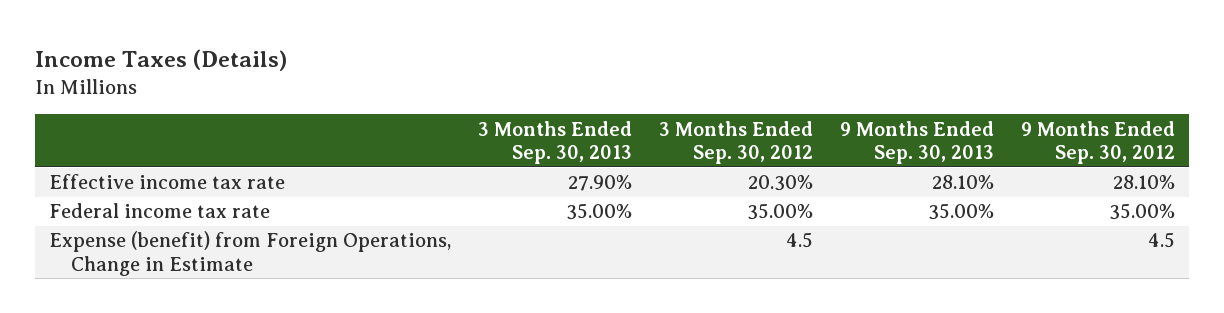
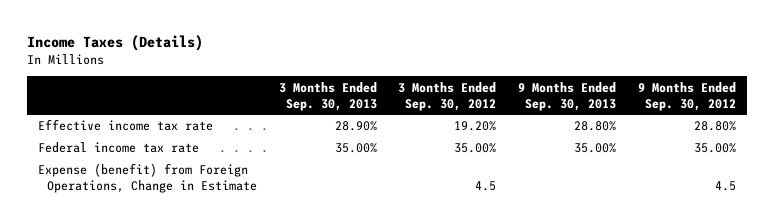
- Effective income tax rate | 27.90% | 20.30% | 28.10% | 28.10%
+ Effective income tax rate | 28.90% | 19.20% | 28.80% | 28.80%

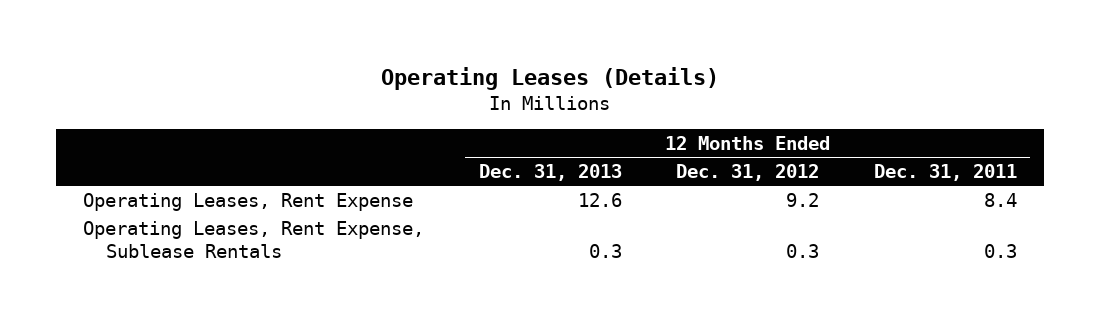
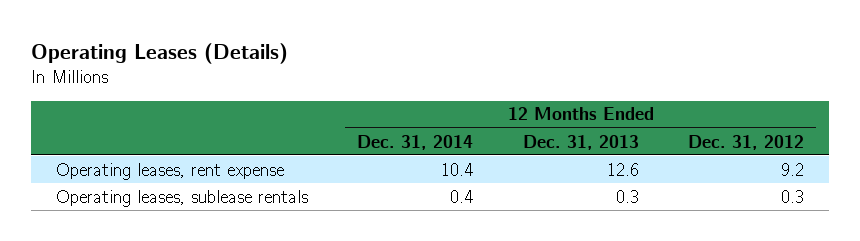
- | 12 Months Ended Dec. 31, 2013 | 12 Months Ended Dec. 31, 2012 | 12 Months Ended Dec. 31, 2011
+ | 12 Months Ended Dec. 31, 2014 | 12 Months Ended Dec. 31, 2013 | 12 Months Ended Dec. 31, 2012
- Operating Leases, Rent Expense | 12.6 | 9.2 | 8.4
- Operating Leases, Rent Expense, Sublease Rentals | 0.3 | 0.3 | 0.3
+ Operating leases, rent expense | 10.4 | 12.6 | 9.2
+ Operating leases, sublease rentals | 0.4 | 0.3 | 0.3

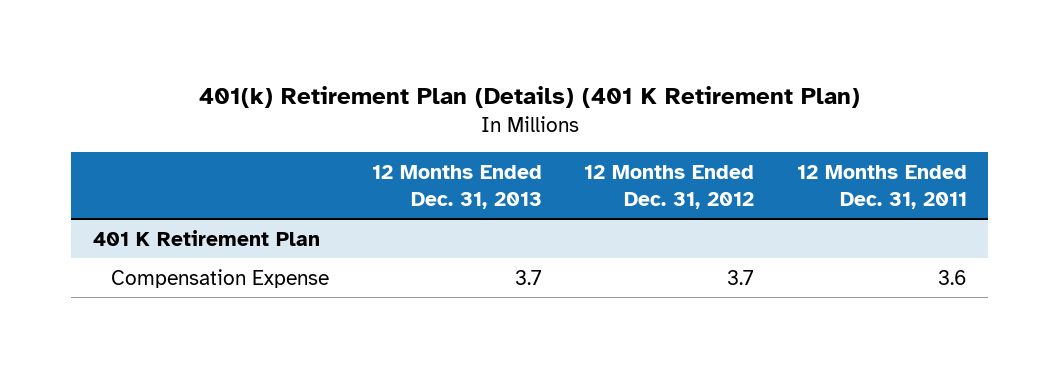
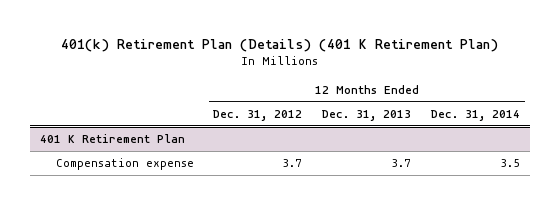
- | 12 Months Ended Dec. 31, 2013 | 12 Months Ended Dec. 31, 2012 | 12 Months Ended Dec. 31, 2011
+ | 12 Months Ended Dec. 31, 2012 | 12 Months Ended Dec. 31, 2013 | 12 Months Ended Dec. 31, 2014
@ 401 K Retirement Plan
- Compensation Expense | 3.7 | 3.7 | 3.6
+ Compensation expense | 3.7 | 3.7 | 3.5

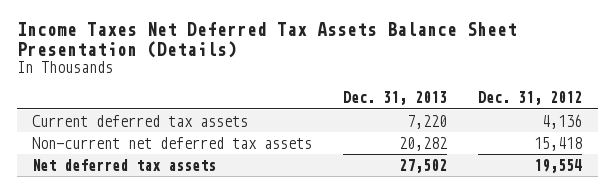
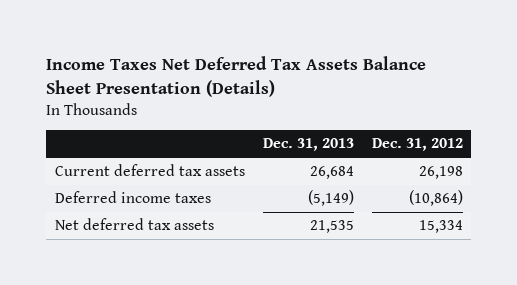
- Current deferred tax assets | 7,220 | 4,136
- Non-current net deferred tax assets | 20,282 | 15,418
- Net deferred tax assets | 27,502 | 19,554
+ Current deferred tax assets | 26,684 | 26,198
+ Deferred income taxes | (5,149) | (10,864)
+ Net deferred tax assets | 21,535 | 15,334

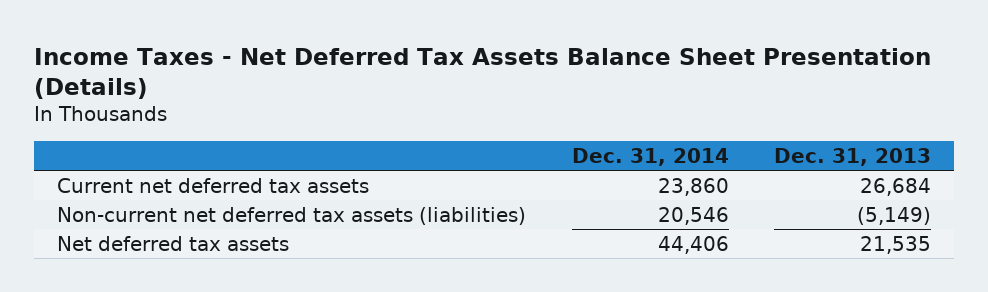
- Income Taxes Net Deferred Tax Assets Balance Sheet Presentation (Details)
+ Income Taxes - Net Deferred Tax Assets Balance Sheet Presentation (Details)
- | Dec. 31, 2013 | Dec. 31, 2012
+ | Dec. 31, 2014 | Dec. 31, 2013
- Current deferred tax assets | 26,684 | 26,198
- Deferred income taxes | (5,149) | (10,864)
+ Current net deferred tax assets | 23,860 | 26,684
+ Non-current net deferred tax assets (liabilities) | 20,546 | (5,149)

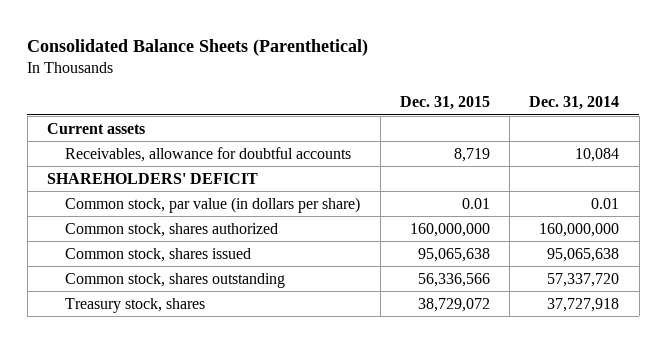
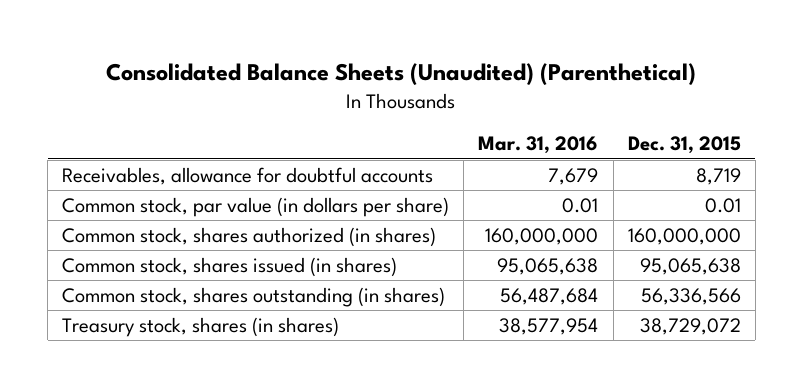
- Consolidated Balance Sheets (Parenthetical)
+ Consolidated Balance Sheets (Unaudited) (Parenthetical)
- | Dec. 31, 2015 | Dec. 31, 2014
+ | Mar. 31, 2016 | Dec. 31, 2015
- Current assets
- SHAREHOLDERS' DEFICIT
- Common stock, shares authorized | 160,000,000 | 160,000,000
- Common stock, shares issued | 95,065,638 | 95,065,638
- Common stock, shares outstanding | 56,336,566 | 57,337,720
- Treasury stock, shares | 38,729,072 | 37,727,918
+ Common stock, shares authorized (in shares) | 160,000,000 | 160,000,000
+ Common stock, shares issued (in shares) | 95,065,638 | 95,065,638
+ Common stock, shares outstanding (in shares) | 56,487,684 | 56,336,566
+ Treasury stock, shares (in shares) | 38,577,954 | 38,729,072

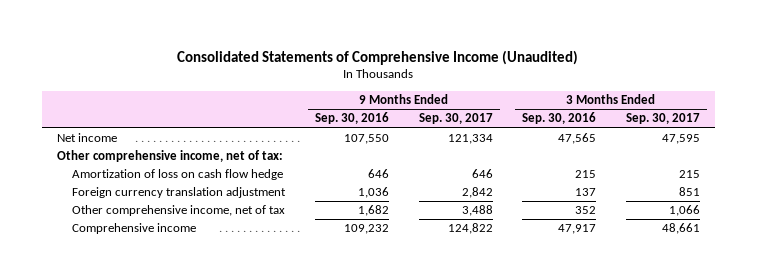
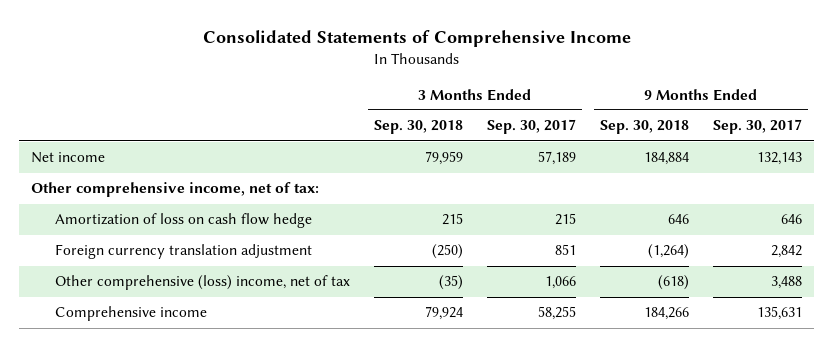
- Consolidated Statements of Comprehensive Income (Unaudited)
+ Consolidated Statements of Comprehensive Income
- | 9 Months Ended Sep. 30, 2016 | 9 Months Ended Sep. 30, 2017 | 3 Months Ended Sep. 30, 2016 | 3 Months Ended Sep. 30, 2017
+ | 3 Months Ended Sep. 30, 2018 | 3 Months Ended Sep. 30, 2017 | 9 Months Ended Sep. 30, 2018 | 9 Months Ended Sep. 30, 2017
- Net income | 107,550 | 121,334 | 47,565 | 47,595
+ Net income | 79,959 | 57,189 | 184,884 | 132,143
- Other comprehensive income, net of tax | 1,682 | 3,488 | 352 | 1,066
- Comprehensive income | 109,232 | 124,822 | 47,917 | 48,661
+ Other comprehensive (loss) income, net of tax | (35) | 1,066 | (618) | 3,488
+ Comprehensive income | 79,924 | 58,255 | 184,266 | 135,631

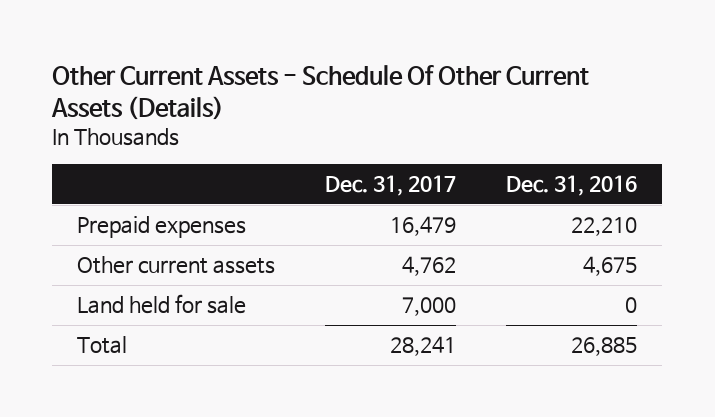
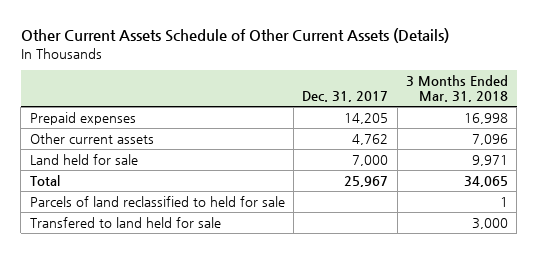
- Other Current Assets - Schedule Of Other Current Assets (Details)
+ Other Current Assets Schedule of Other Current Assets (Details)
- | Dec. 31, 2017 | Dec. 31, 2016
+ | Dec. 31, 2017 | 3 Months Ended Mar. 31, 2018
- Prepaid expenses | 16,479 | 22,210
+ Prepaid expenses | 14,205 | 16,998
- Total | 28,241 | 26,885
+ Total | 25,967 | 34,065
+ Parcels of land reclassified to held for sale | | 1
+ Transfered to land held for sale | | 3,000

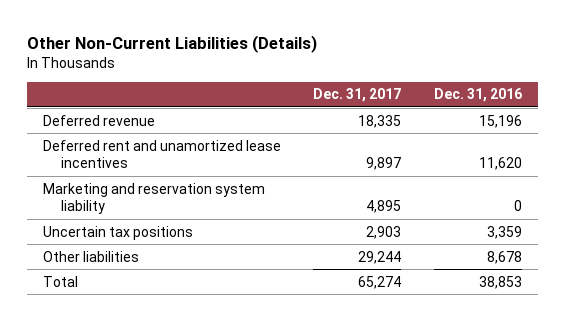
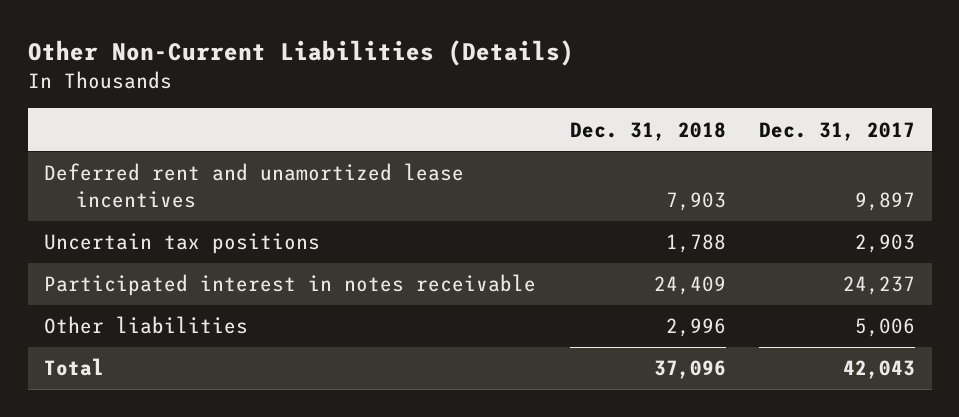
- | Dec. 31, 2017 | Dec. 31, 2016
+ | Dec. 31, 2018 | Dec. 31, 2017
- Deferred revenue | 18,335 | 15,196
- Marketing and reservation system liability | 4,895 | 0
- Other liabilities | 29,244 | 8,678
- Total | 65,274 | 38,853
+ Participated interest in notes receivable | 24,409 | 24,237
+ Other liabilities | 2,996 | 5,006
+ Total | 37,096 | 42,043

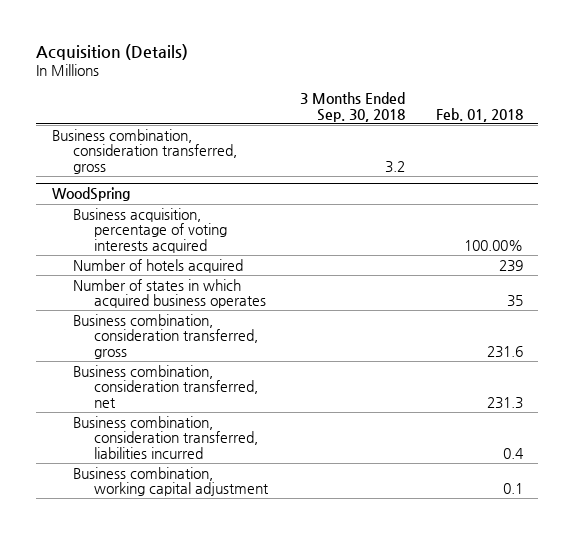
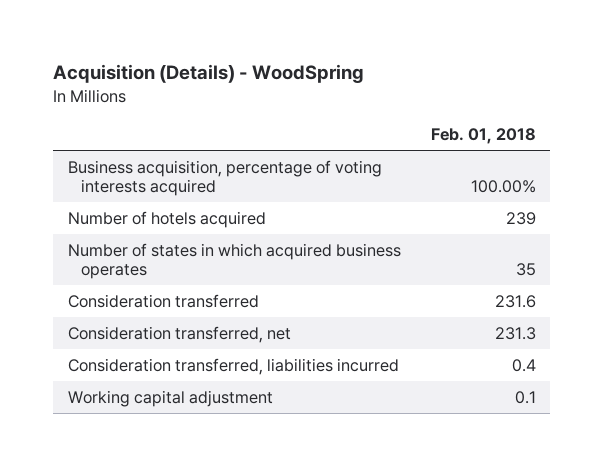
- Acquisition (Details)
+ Acquisition (Details) - WoodSpring
- | 3 Months Ended Sep. 30, 2018 | Feb. 01, 2018
+ | Feb. 01, 2018
- Business combination, consideration transferred, gross | 3.2 |
- WoodSpring
- Business combination, consideration transferred, gross | | 231.6
- Business combination, consideration transferred, net | | 231.3
- Business combination, consideration transferred, liabilities incurred | | 0.4
- Business combination, working capital adjustment | | 0.1
+ Consideration transferred | 231.6
+ Consideration transferred, net | 231.3
+ Consideration transferred, liabilities incurred | 0.4
+ Working capital adjustment | 0.1

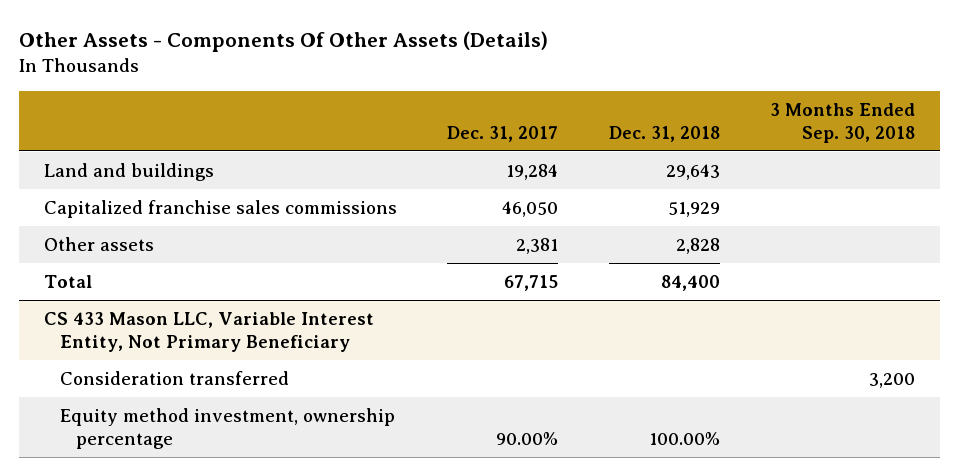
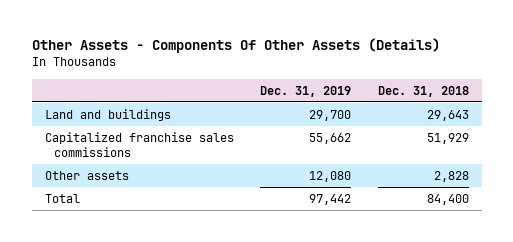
- | Dec. 31, 2017 | Dec. 31, 2018 | 3 Months Ended Sep. 30, 2018
+ | Dec. 31, 2019 | Dec. 31, 2018
- CS 433 Mason LLC, Variable Interest Entity, Not Primary Beneficiary
- Consideration transferred | | | 3,200
- Equity method investment, ownership percentage | 90.00% | 100.00% |

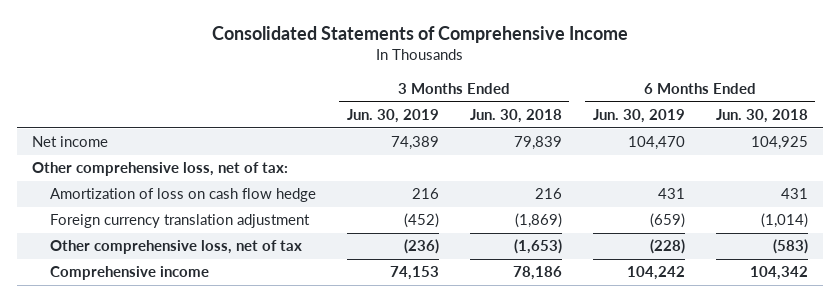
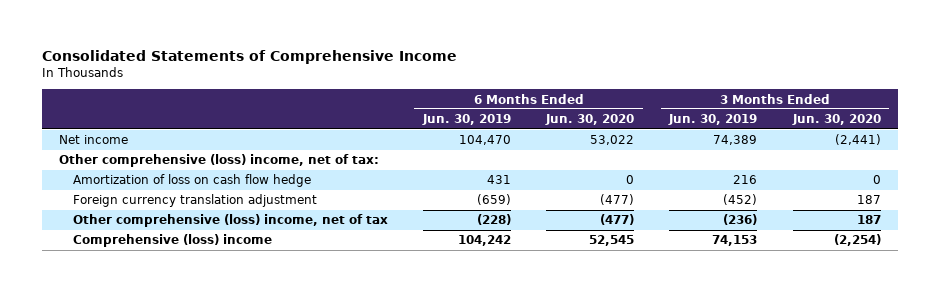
- | 3 Months Ended Jun. 30, 2019 | 3 Months Ended Jun. 30, 2018 | 6 Months Ended Jun. 30, 2019 | 6 Months Ended Jun. 30, 2018
+ | 6 Months Ended Jun. 30, 2019 | 6 Months Ended Jun. 30, 2020 | 3 Months Ended Jun. 30, 2019 | 3 Months Ended Jun. 30, 2020
- Other comprehensive loss, net of tax:
+ Other comprehensive (loss) income, net of tax:
- Other comprehensive loss, net of tax | (236) | (1,653) | (228) | (583)
- Comprehensive income | 74,153 | 78,186 | 104,242 | 104,342
+ Other comprehensive (loss) income, net of tax | (228) | (477) | (236) | 187
+ Comprehensive (loss) income | 104,242 | 52,545 | 74,153 | (2,254)

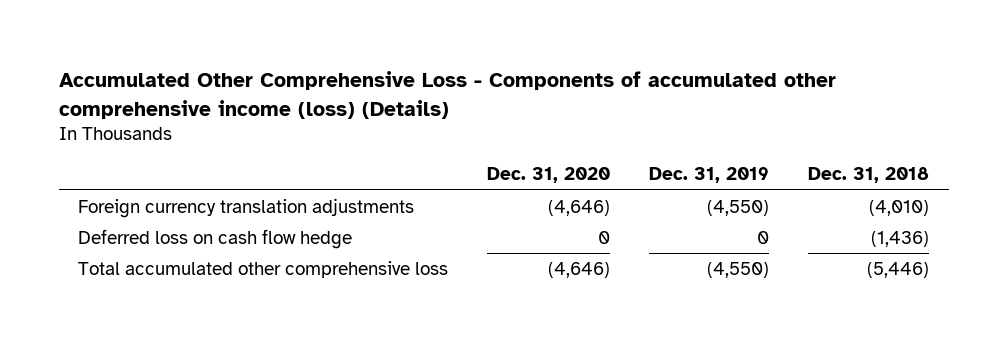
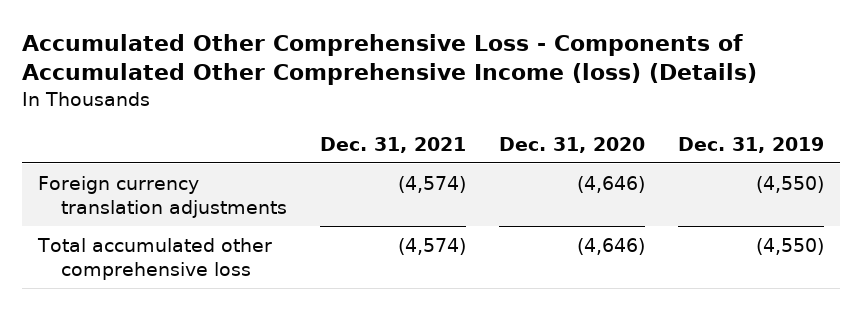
- Accumulated Other Comprehensive Loss - Components of accumulated other comprehensive income (loss) (Details)
+ Accumulated Other Comprehensive Loss - Components of Accumulated Other Comprehensive Income (loss) (Details)
- | Dec. 31, 2020 | Dec. 31, 2019 | Dec. 31, 2018
+ | Dec. 31, 2021 | Dec. 31, 2020 | Dec. 31, 2019
- Deferred loss on cash flow hedge | 0 | 0 | (1,436)

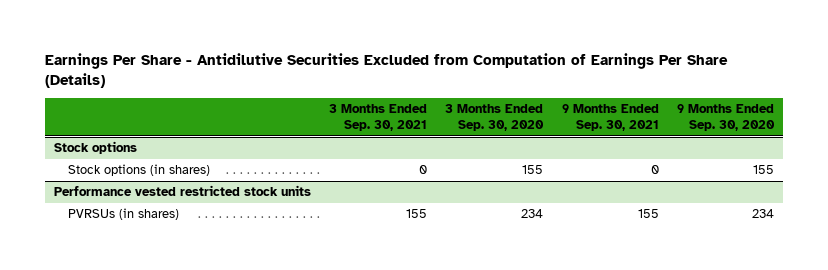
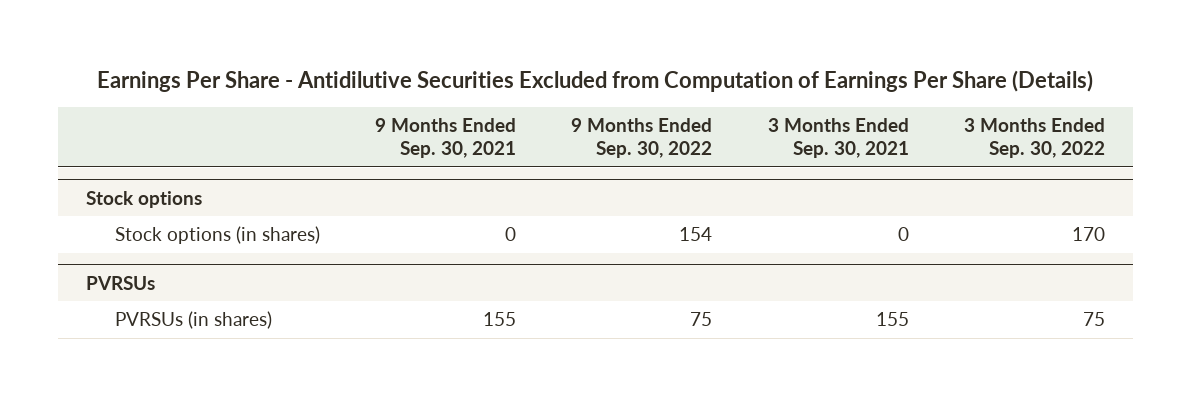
- | 3 Months Ended Sep. 30, 2021 | 3 Months Ended Sep. 30, 2020 | 9 Months Ended Sep. 30, 2021 | 9 Months Ended Sep. 30, 2020
+ | 9 Months Ended Sep. 30, 2021 | 9 Months Ended Sep. 30, 2022 | 3 Months Ended Sep. 30, 2021 | 3 Months Ended Sep. 30, 2022
- Performance vested restricted stock units
+ PVRSUs

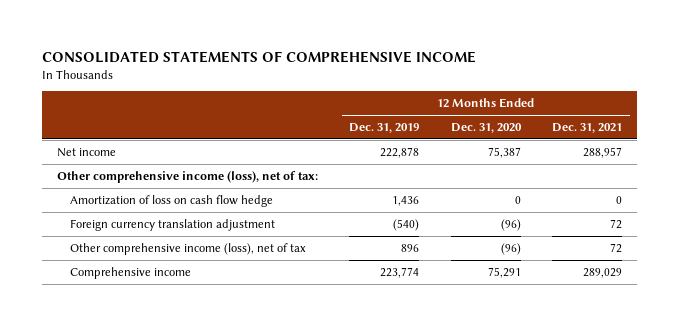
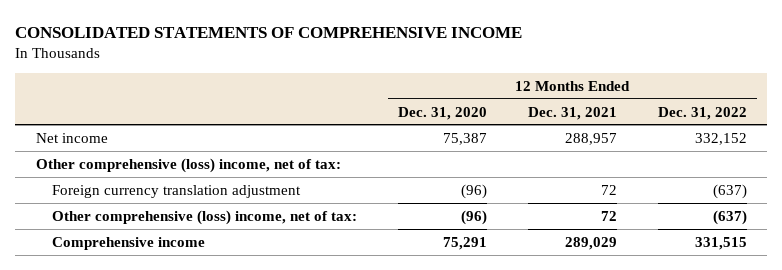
- | 12 Months Ended Dec. 31, 2019 | 12 Months Ended Dec. 31, 2020 | 12 Months Ended Dec. 31, 2021
+ | 12 Months Ended Dec. 31, 2020 | 12 Months Ended Dec. 31, 2021 | 12 Months Ended Dec. 31, 2022
- Other comprehensive income (loss), net of tax:
- Amortization of loss on cash flow hedge | 1,436 | 0 | 0
+ Other comprehensive (loss) income, net of tax:
- Other comprehensive income (loss), net of tax | 896 | (96) | 72
+ Other comprehensive (loss) income, net of tax: | (96) | 72 | (637)

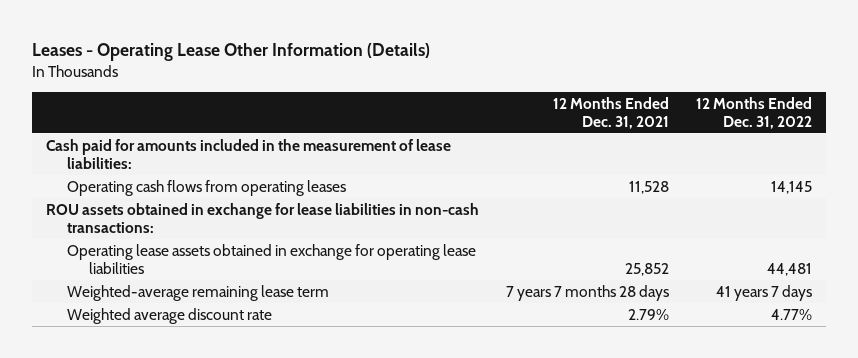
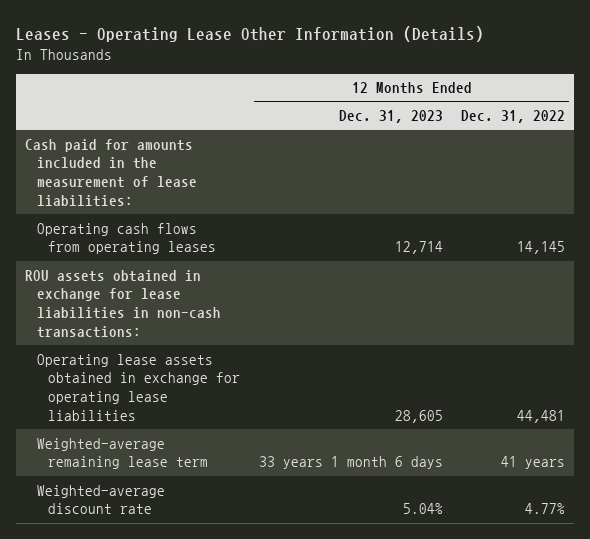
- | 12 Months Ended Dec. 31, 2021 | 12 Months Ended Dec. 31, 2022
+ | 12 Months Ended Dec. 31, 2023 | 12 Months Ended Dec. 31, 2022
- Weighted-average remaining lease term | 7 years 7 months 28 days | 41 years 7 days
- Weighted average discount rate | 2.79% | 4.77%
+ Weighted-average remaining lease term | 33 years 1 month 6 days | 41 years
+ Weighted-average discount rate | 5.04% | 4.77%

